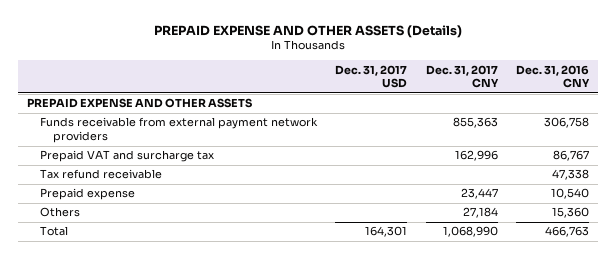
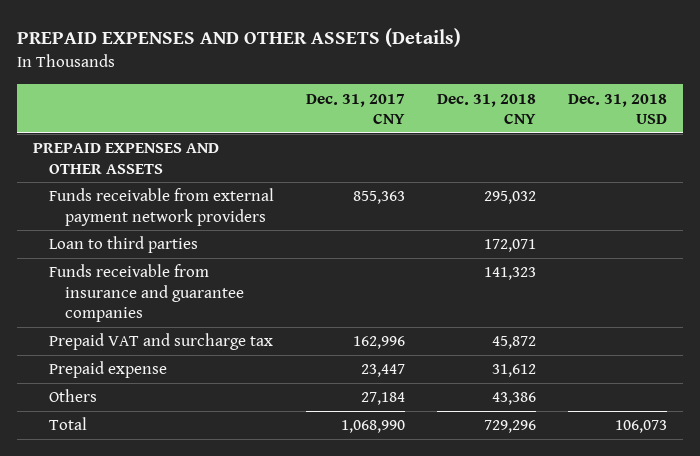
- PREPAID EXPENSE AND OTHER ASSETS (Details)
+ PREPAID EXPENSES AND OTHER ASSETS (Details)
- | Dec. 31, 2017 USD | Dec. 31, 2017 CNY | Dec. 31, 2016 CNY
+ | Dec. 31, 2017 CNY | Dec. 31, 2018 CNY | Dec. 31, 2018 USD
- PREPAID EXPENSE AND OTHER ASSETS
+ PREPAID EXPENSES AND OTHER ASSETS
+ Loan to third parties | | 172,071 |
+ Funds receivable from insurance and guarantee companies | | 141,323 |
- Tax refund receivable | | | 47,338

